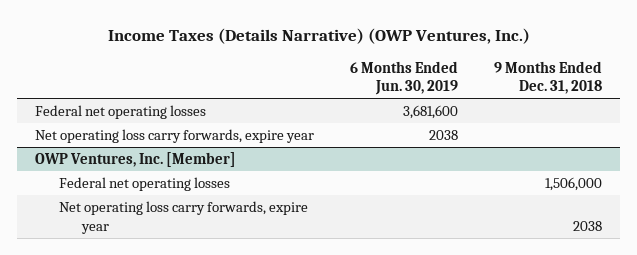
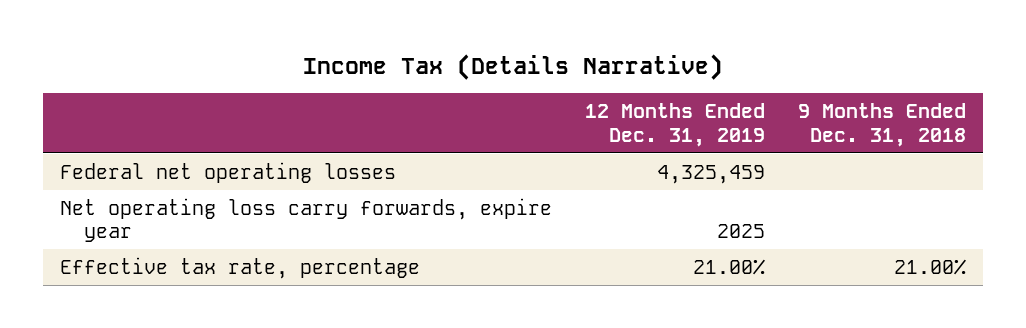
- Income Taxes (Details Narrative) (OWP Ventures, Inc.)
+ Income Tax (Details Narrative)
- | 6 Months Ended Jun. 30, 2019 | 9 Months Ended Dec. 31, 2018
+ | 12 Months Ended Dec. 31, 2019 | 9 Months Ended Dec. 31, 2018
- OWP Ventures, Inc. [Member]
- Federal net operating losses | | 1,506,000
- Net operating loss carry forwards, expire year | | 2038
+ Effective tax rate, percentage | 21.00% | 21.00%

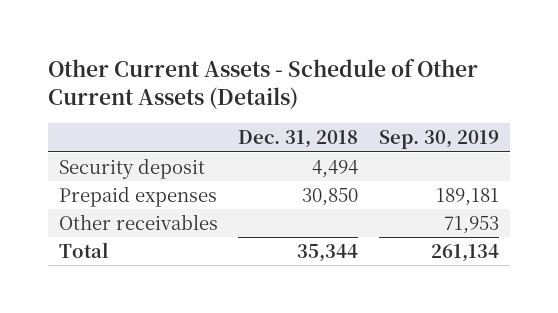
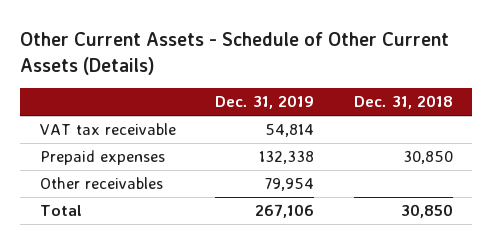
- | Dec. 31, 2018 | Sep. 30, 2019
+ | Dec. 31, 2019 | Dec. 31, 2018
- Security deposit | 4,494 |
+ VAT tax receivable | 54,814 |
- Total | 35,344 | 261,134
+ Total | 267,106 | 30,850

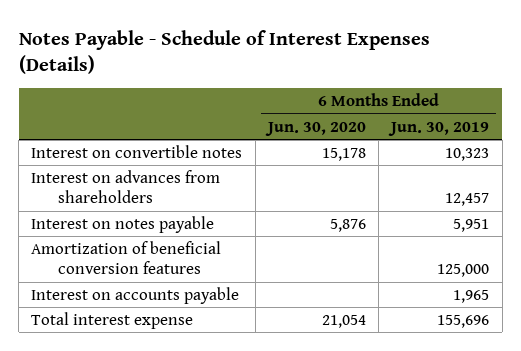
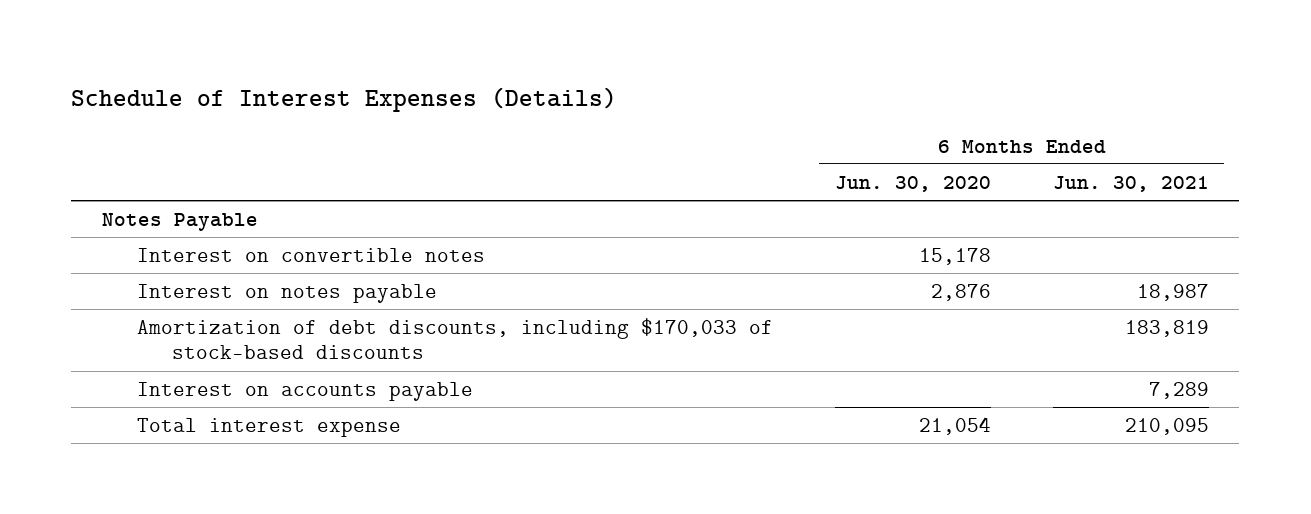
- Notes Payable - Schedule of Interest Expenses (Details)
+ Schedule of Interest Expenses (Details)
- | 6 Months Ended Jun. 30, 2020 | 6 Months Ended Jun. 30, 2019
+ | 6 Months Ended Jun. 30, 2020 | 6 Months Ended Jun. 30, 2021
+ Notes Payable
- Interest on advances from shareholders | | 12,457
- Interest on notes payable | 5,876 | 5,951
- Amortization of beneficial conversion features | | 125,000
+ Interest on notes payable | 2,876 | 18,987
+ Amortization of debt discounts, including $170,033 of stock-based discounts | | 183,819

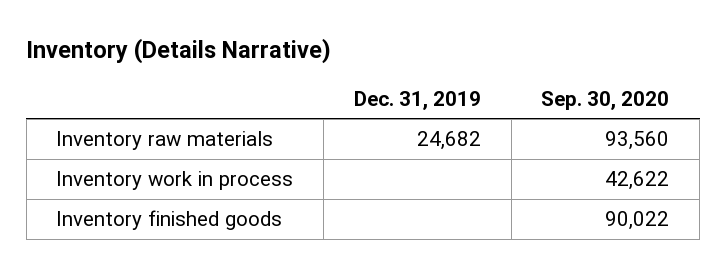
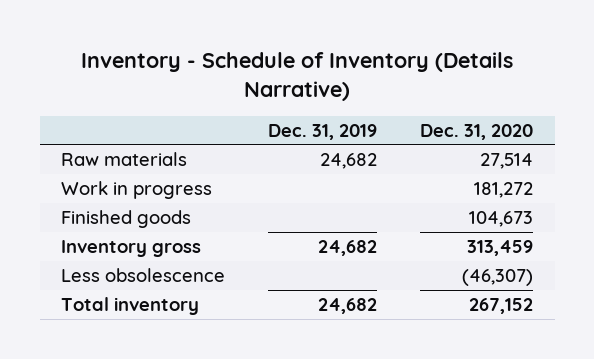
- Inventory (Details Narrative)
+ Inventory - Schedule of Inventory (Details Narrative)
- | Dec. 31, 2019 | Sep. 30, 2020
+ | Dec. 31, 2019 | Dec. 31, 2020
- Inventory raw materials | 24,682 | 93,560
- Inventory work in process | | 42,622
- Inventory finished goods | | 90,022
+ Raw materials | 24,682 | 27,514
+ Work in progress | | 181,272
+ Finished goods | | 104,673
+ Inventory gross | 24,682 | 313,459
+ Less obsolescence | | (46,307)
+ Total inventory | 24,682 | 267,152

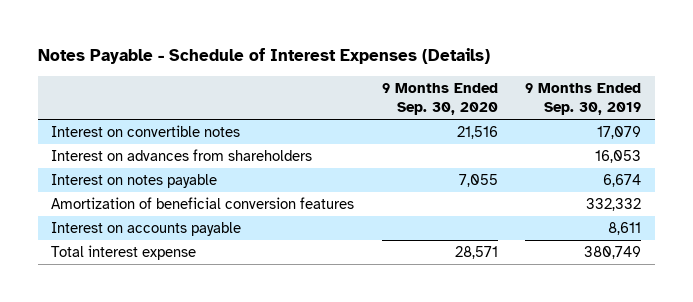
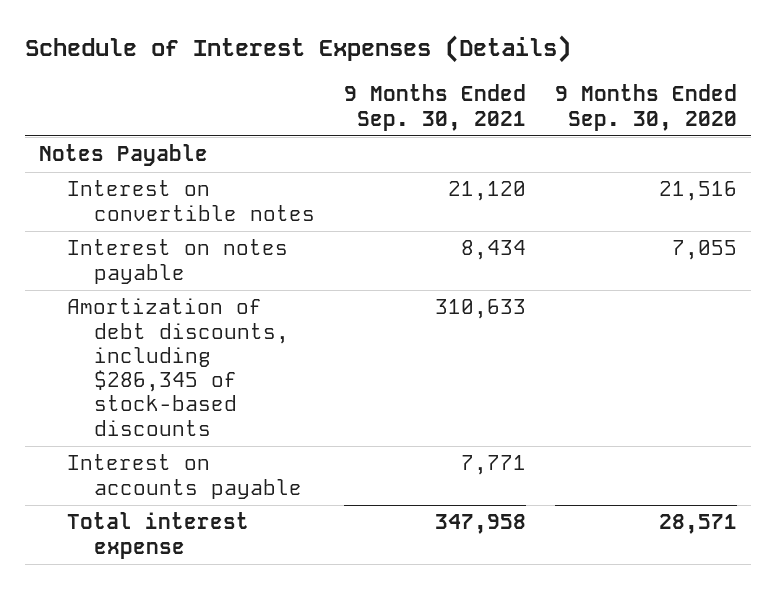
- Notes Payable - Schedule of Interest Expenses (Details)
+ Schedule of Interest Expenses (Details)
- | 9 Months Ended Sep. 30, 2020 | 9 Months Ended Sep. 30, 2019
+ | 9 Months Ended Sep. 30, 2021 | 9 Months Ended Sep. 30, 2020
+ Notes Payable
- Interest on advances from shareholders | | 16,053
- Amortization of beneficial conversion features | | 332,332
+ Amortization of debt discounts, including $286,345 of stock-based discounts | 310,633 |

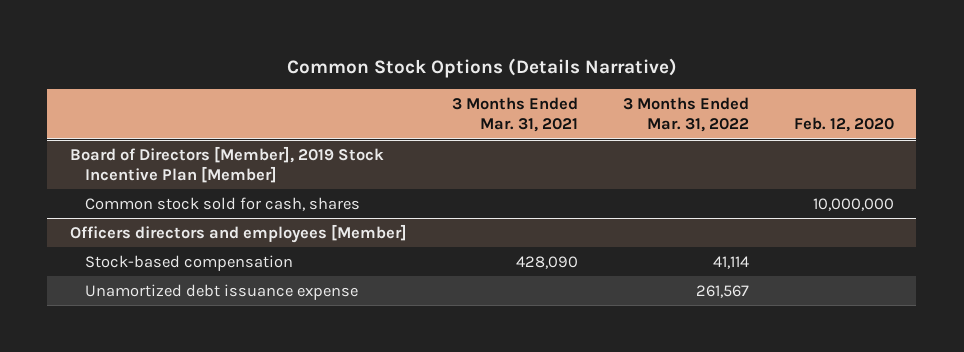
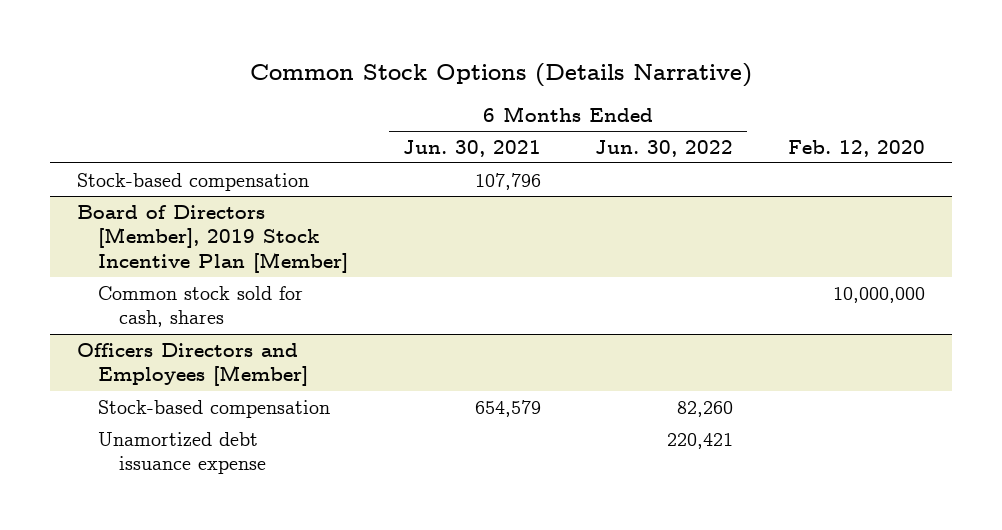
- | 3 Months Ended Mar. 31, 2021 | 3 Months Ended Mar. 31, 2022 | Feb. 12, 2020
+ | 6 Months Ended Jun. 30, 2021 | 6 Months Ended Jun. 30, 2022 | Feb. 12, 2020
+ Stock-based compensation | 107,796 | |
- Officers directors and employees [Member]
+ Officers Directors and Employees [Member]

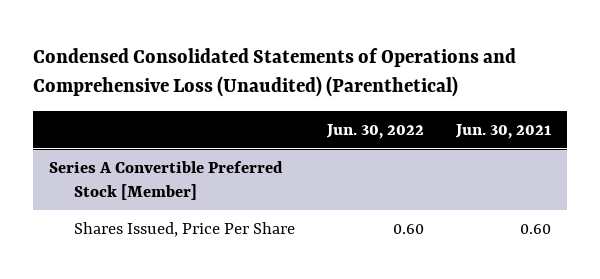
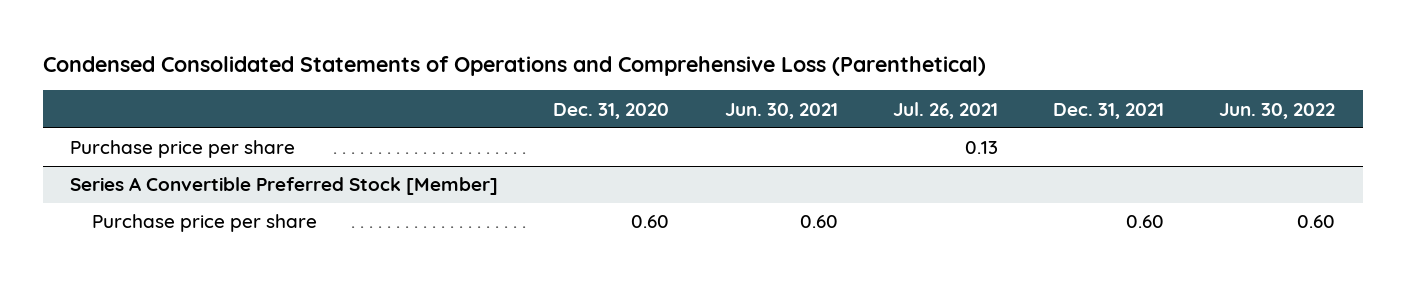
- Condensed Consolidated Statements of Operations and Comprehensive Loss (Unaudited) (Parenthetical)
+ Condensed Consolidated Statements of Operations and Comprehensive Loss (Parenthetical)
- | Jun. 30, 2022 | Jun. 30, 2021
+ | Dec. 31, 2020 | Jun. 30, 2021 | Jul. 26, 2021 | Dec. 31, 2021 | Jun. 30, 2022
+ Purchase price per share | | | 0.13 | |
@ Series A Convertible Preferred Stock [Member]
- Shares Issued, Price Per Share | 0.60 | 0.60
+ Purchase price per share | 0.60 | 0.60 | | 0.60 | 0.60

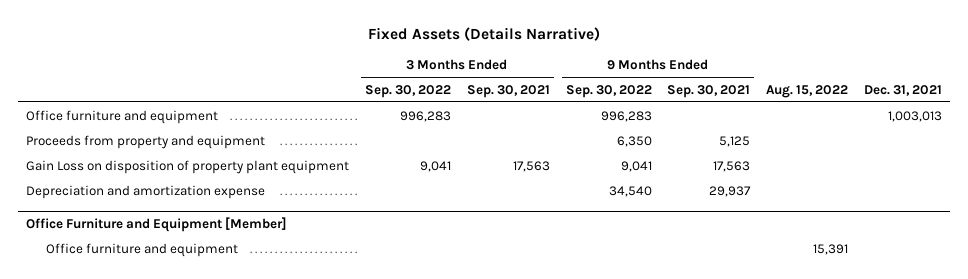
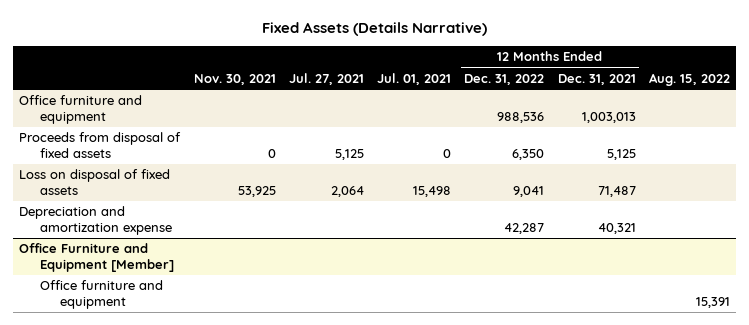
- | 3 Months Ended Sep. 30, 2022 | 3 Months Ended Sep. 30, 2021 | 9 Months Ended Sep. 30, 2022 | 9 Months Ended Sep. 30, 2021 | Aug. 15, 2022 | Dec. 31, 2021
+ | Nov. 30, 2021 | Jul. 27, 2021 | Jul. 01, 2021 | 12 Months Ended Dec. 31, 2022 | 12 Months Ended Dec. 31, 2021 | Aug. 15, 2022
- Proceeds from property and equipment | | | 6,350 | 5,125 | |
- Gain Loss on disposition of property plant equipment | 9,041 | 17,563 | 9,041 | 17,563 | |
+ Proceeds from disposal of fixed assets | 0 | 5,125 | 0 | 6,350 | 5,125 |
+ Loss on disposal of fixed assets | 53,925 | 2,064 | 15,498 | 9,041 | 71,487 |

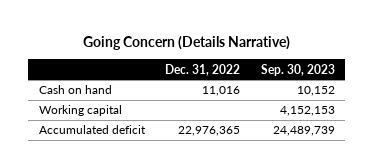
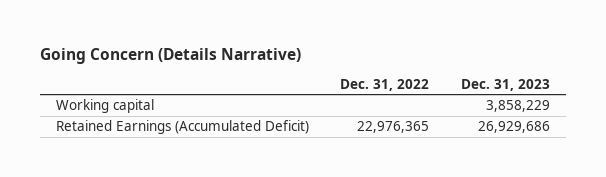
- | Dec. 31, 2022 | Sep. 30, 2023
+ | Dec. 31, 2022 | Dec. 31, 2023
- Cash on hand | 11,016 | 10,152
- Accumulated deficit | 22,976,365 | 24,489,739
+ Retained Earnings (Accumulated Deficit) | 22,976,365 | 26,929,686

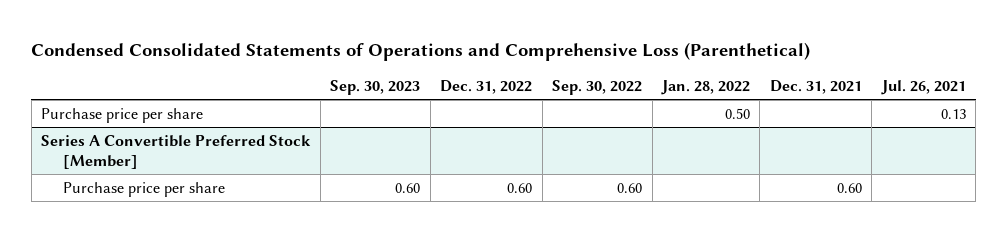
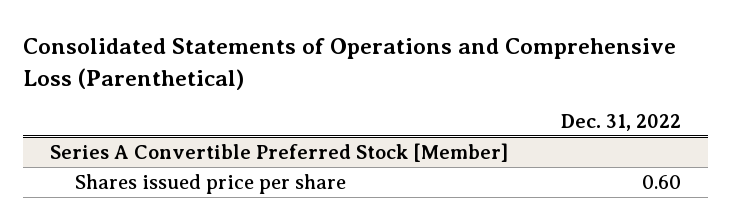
- Condensed Consolidated Statements of Operations and Comprehensive Loss (Parenthetical)
+ Consolidated Statements of Operations and Comprehensive Loss (Parenthetical)
- | Sep. 30, 2023 | Dec. 31, 2022 | Sep. 30, 2022 | Jan. 28, 2022 | Dec. 31, 2021 | Jul. 26, 2021
+ | Dec. 31, 2022
- Purchase price per share | | | | 0.50 | | 0.13
@ Series A Convertible Preferred Stock [Member]
- Purchase price per share | 0.60 | 0.60 | 0.60 | | 0.60 |
+ Shares issued price per share | 0.60

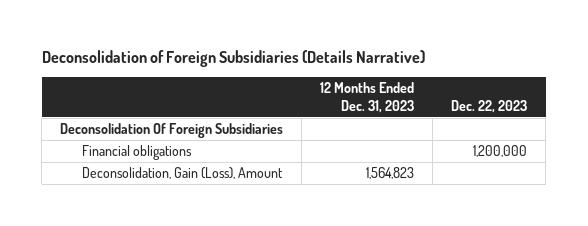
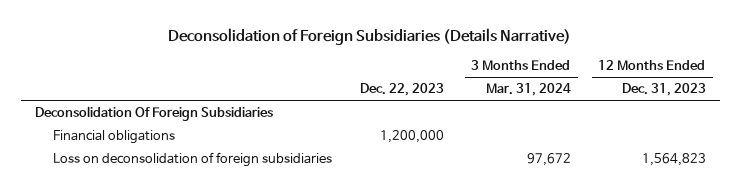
- | 12 Months Ended Dec. 31, 2023 | Dec. 22, 2023
+ | Dec. 22, 2023 | 3 Months Ended Mar. 31, 2024 | 12 Months Ended Dec. 31, 2023
- Deconsolidation, Gain (Loss), Amount | 1,564,823 |
+ Loss on deconsolidation of foreign subsidiaries | | 97,672 | 1,564,823

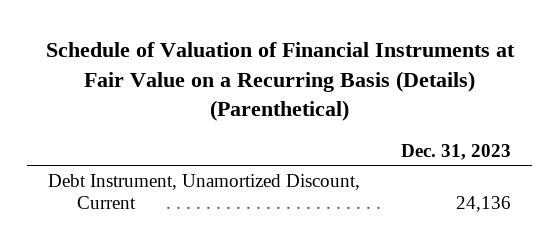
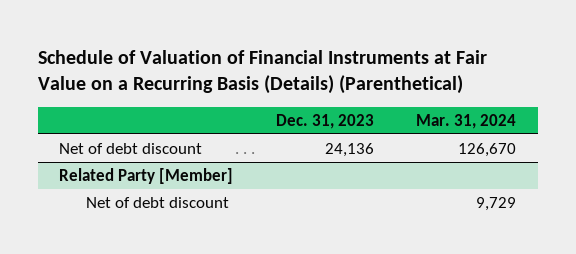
- | Dec. 31, 2023
+ | Dec. 31, 2023 | Mar. 31, 2024
- Debt Instrument, Unamortized Discount, Current | 24,136
+ Net of debt discount | 24,136 | 126,670
+ Related Party [Member]
+ Net of debt discount | | 9,729

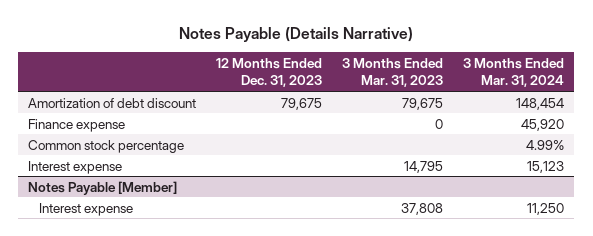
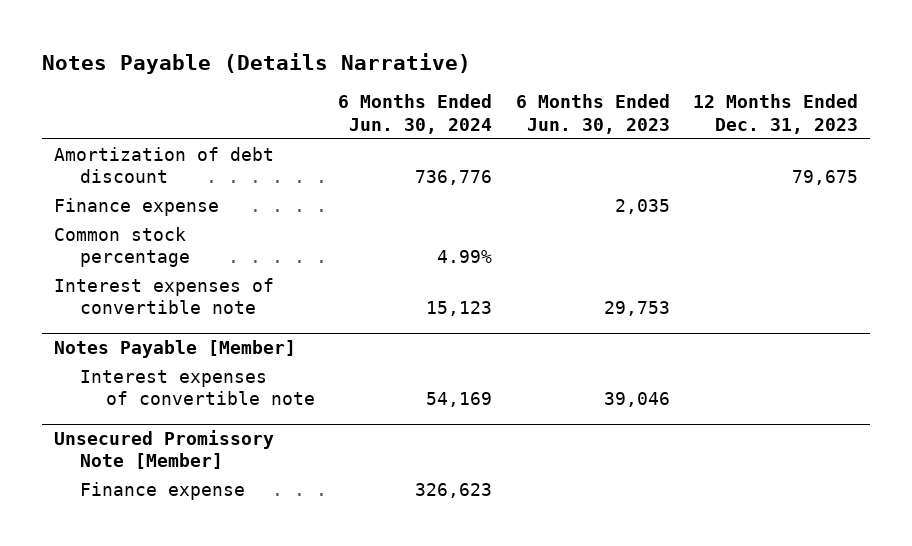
- | 12 Months Ended Dec. 31, 2023 | 3 Months Ended Mar. 31, 2023 | 3 Months Ended Mar. 31, 2024
+ | 6 Months Ended Jun. 30, 2024 | 6 Months Ended Jun. 30, 2023 | 12 Months Ended Dec. 31, 2023
- Interest expense | | 14,795 | 15,123
+ Interest expenses of convertible note | 15,123 | 29,753 |
@ Notes Payable [Member]
- Interest expense | | 37,808 | 11,250
+ Interest expenses of convertible note | 54,169 | 39,046 |
+ Unsecured Promissory Note [Member]
+ Finance expense | 326,623 | |

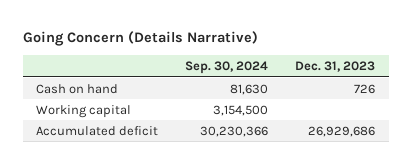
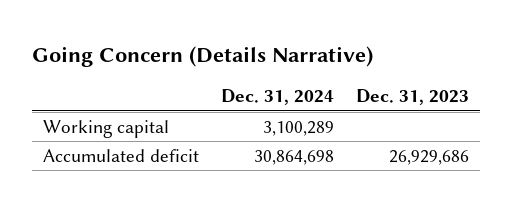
- | Sep. 30, 2024 | Dec. 31, 2023
+ | Dec. 31, 2024 | Dec. 31, 2023
- Cash on hand | 81,630 | 726

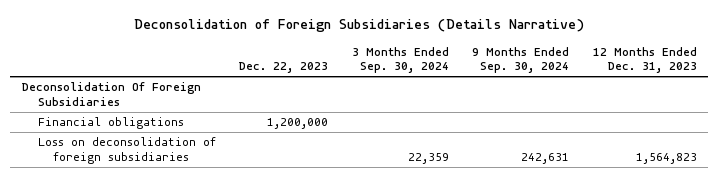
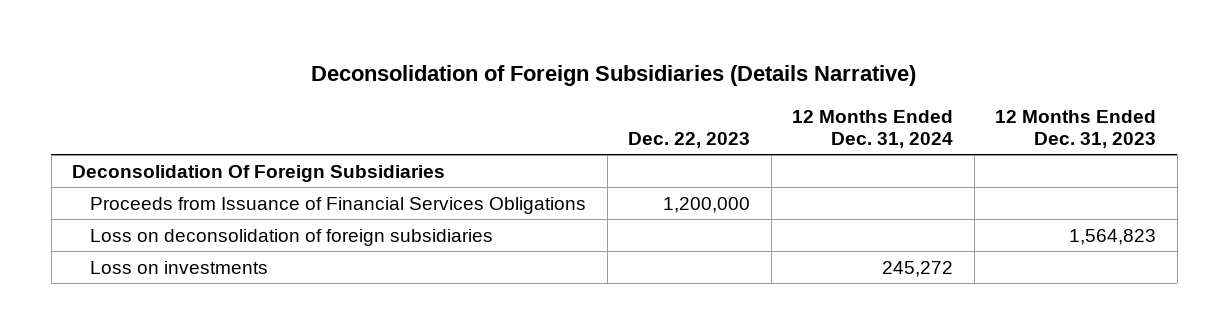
- | Dec. 22, 2023 | 3 Months Ended Sep. 30, 2024 | 9 Months Ended Sep. 30, 2024 | 12 Months Ended Dec. 31, 2023
+ | Dec. 22, 2023 | 12 Months Ended Dec. 31, 2024 | 12 Months Ended Dec. 31, 2023
- Financial obligations | 1,200,000 | | |
+ Proceeds from Issuance of Financial Services Obligations | 1,200,000 | |
+ Loss on investments | | 245,272 |

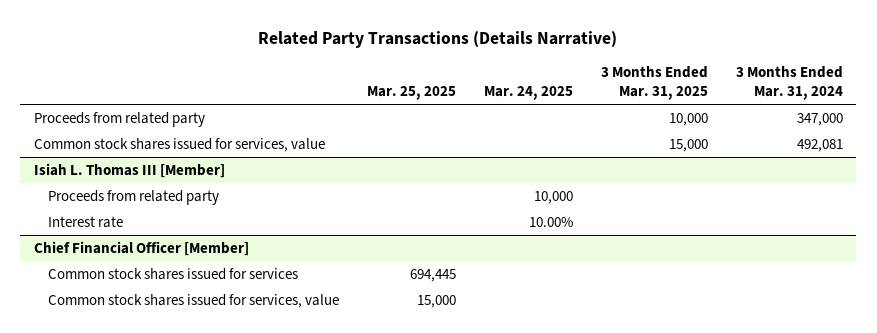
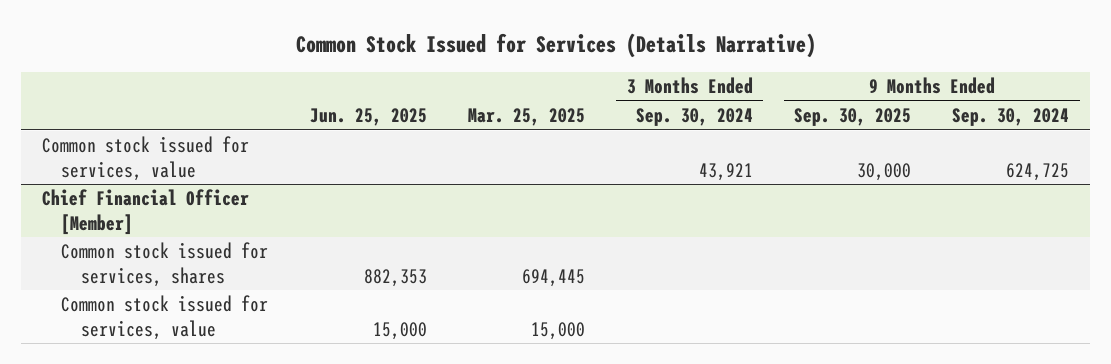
- Related Party Transactions (Details Narrative)
+ Common Stock Issued for Services (Details Narrative)
- | Mar. 25, 2025 | Mar. 24, 2025 | 3 Months Ended Mar. 31, 2025 | 3 Months Ended Mar. 31, 2024
+ | Jun. 25, 2025 | Mar. 25, 2025 | 3 Months Ended Sep. 30, 2024 | 9 Months Ended Sep. 30, 2025 | 9 Months Ended Sep. 30, 2024
- Proceeds from related party | | | 10,000 | 347,000
- Common stock shares issued for services, value | | | 15,000 | 492,081
- Isiah L. Thomas III [Member]
- Proceeds from related party | | 10,000 | |
- Interest rate | | 10.00% | |
+ Common stock issued for services, value | | | 43,921 | 30,000 | 624,725
@ Chief Financial Officer [Member]
- Common stock shares issued for services | 694,445 | | |
- Common stock shares issued for services, value | 15,000 | | |
+ Common stock issued for services, shares | 882,353 | 694,445 | | |
+ Common stock issued for services, value | 15,000 | 15,000 | | |

